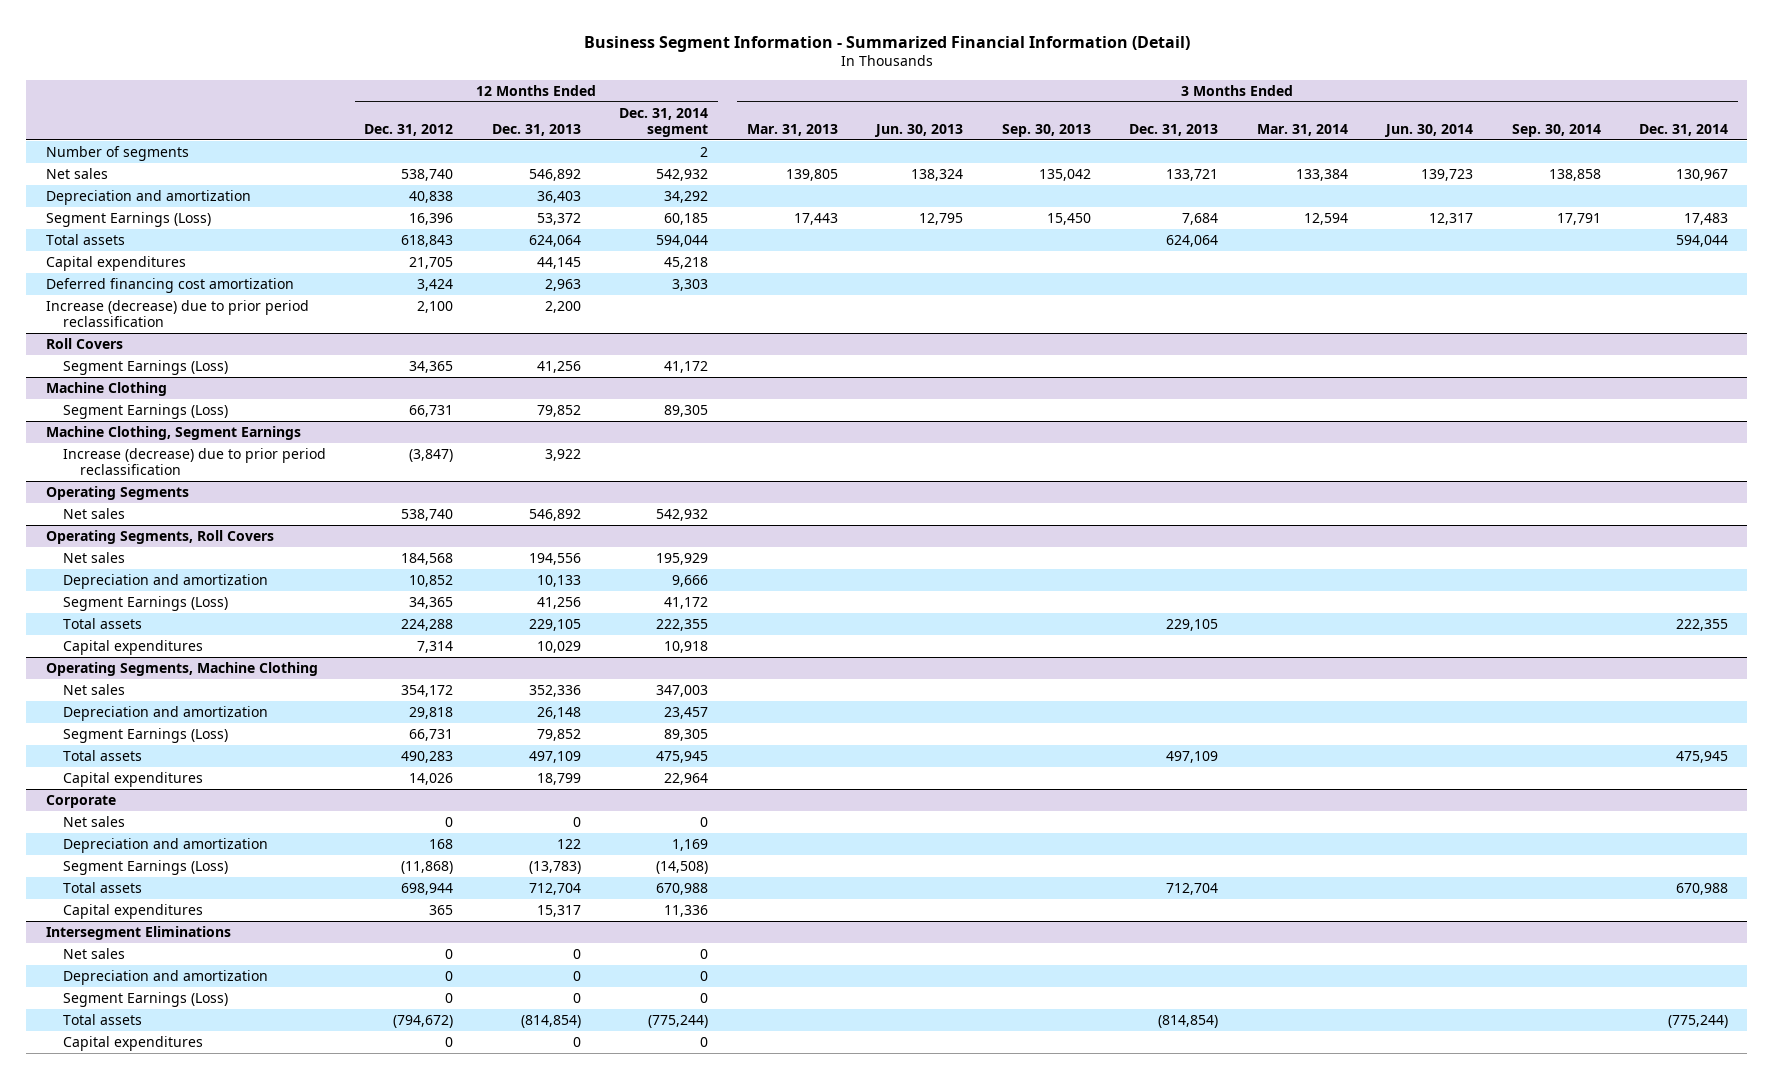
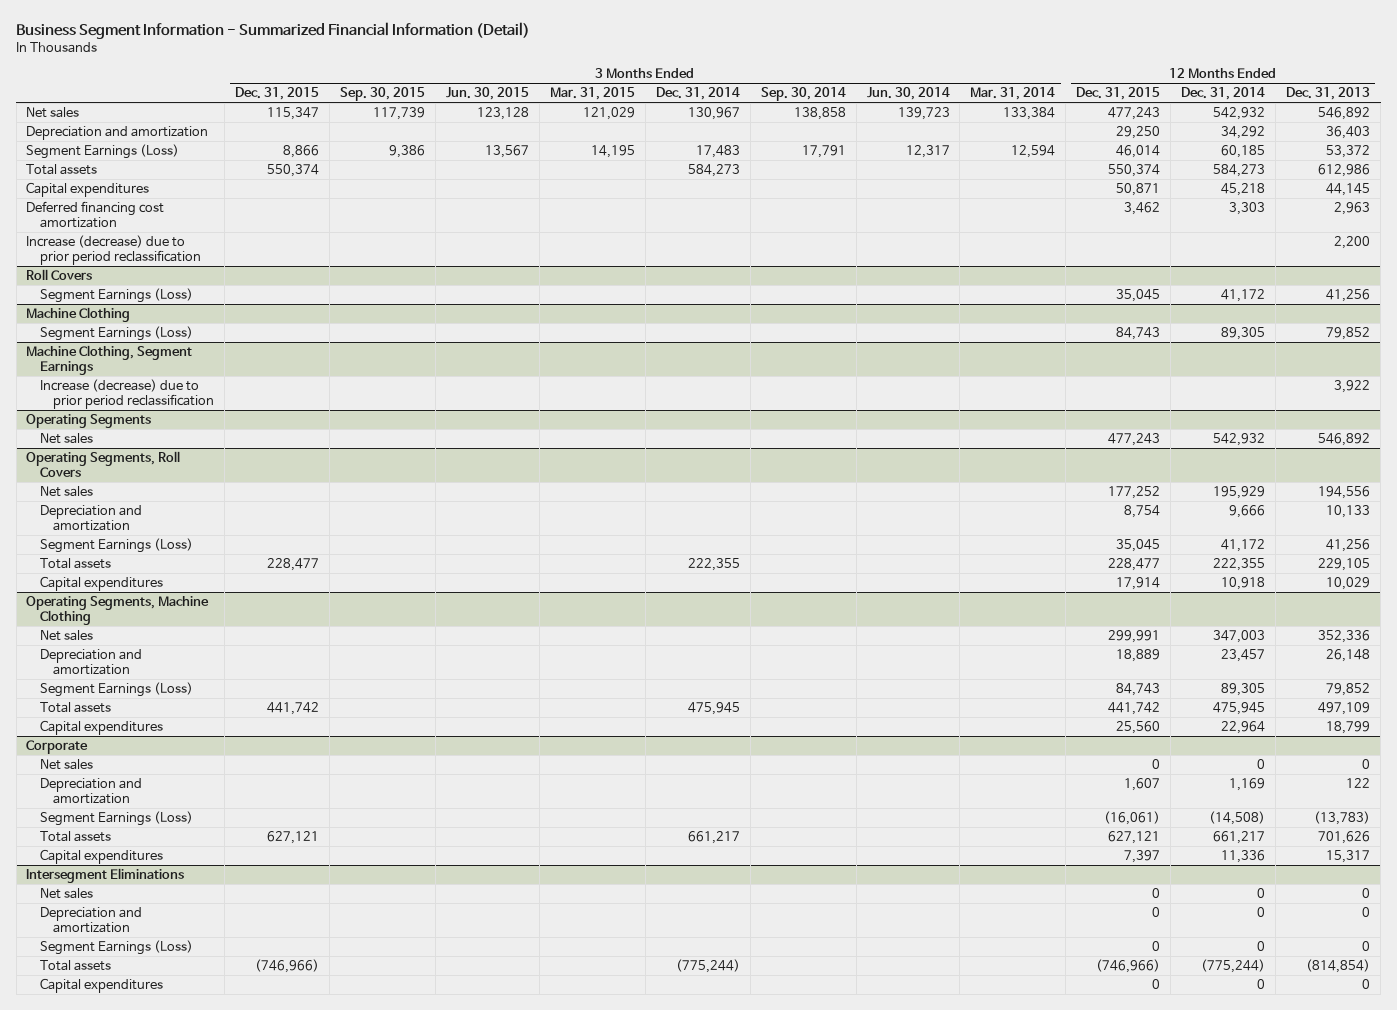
- | 12 Months Ended Dec. 31, 2012 | 12 Months Ended Dec. 31, 2013 | 12 Months Ended Dec. 31, 2014 segment | 3 Months Ended Mar. 31, 2013 | 3 Months Ended Jun. 30, 2013 | 3 Months Ended Sep. 30, 2013 | 3 Months Ended Dec. 31, 2013 | 3 Months Ended Mar. 31, 2014 | 3 Months Ended Jun. 30, 2014 | 3 Months Ended Sep. 30, 2014 | 3 Months Ended Dec. 31, 2014
+ | 3 Months Ended Dec. 31, 2015 | 3 Months Ended Sep. 30, 2015 | 3 Months Ended Jun. 30, 2015 | 3 Months Ended Mar. 31, 2015 | 3 Months Ended Dec. 31, 2014 | 3 Months Ended Sep. 30, 2014 | 3 Months Ended Jun. 30, 2014 | 3 Months Ended Mar. 31, 2014 | 12 Months Ended Dec. 31, 2015 | 12 Months Ended Dec. 31, 2014 | 12 Months Ended Dec. 31, 2013
- Number of segments | | | 2 | | | | | | | |
- Total assets | 618,843 | 624,064 | 594,044 | | | | 624,064 | | | | 594,044
+ Total assets | 550,374 | | | | 584,273 | | | | 550,374 | 584,273 | 612,986
@ Corporate
- Total assets | 698,944 | 712,704 | 670,988 | | | | 712,704 | | | | 670,988
+ Total assets | 627,121 | | | | 661,217 | | | | 627,121 | 661,217 | 701,626

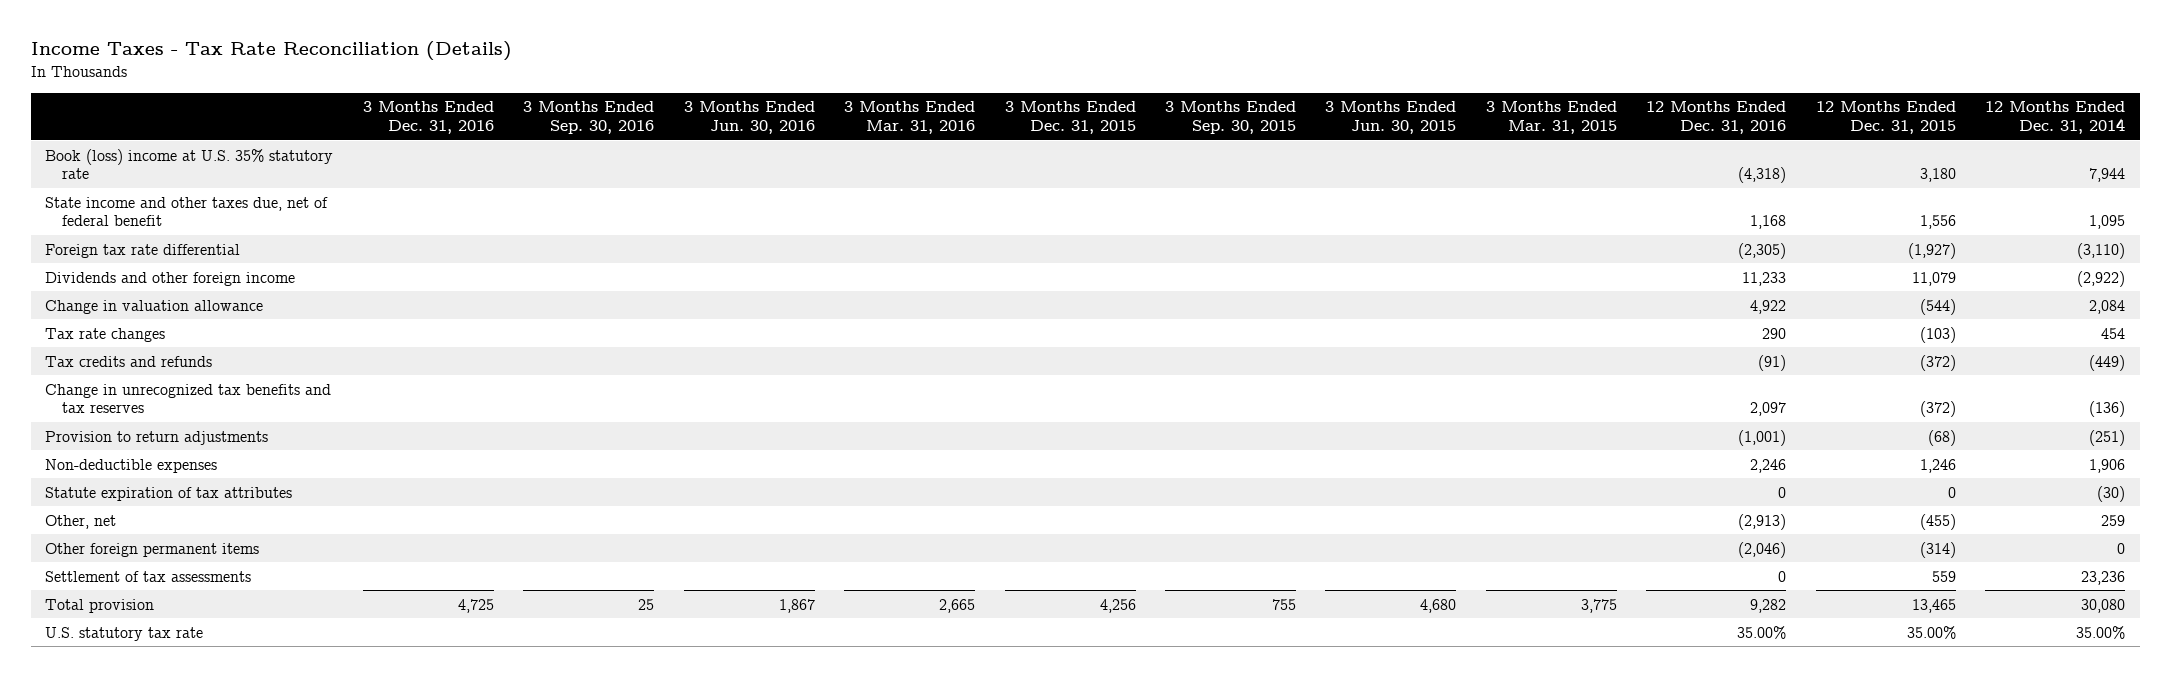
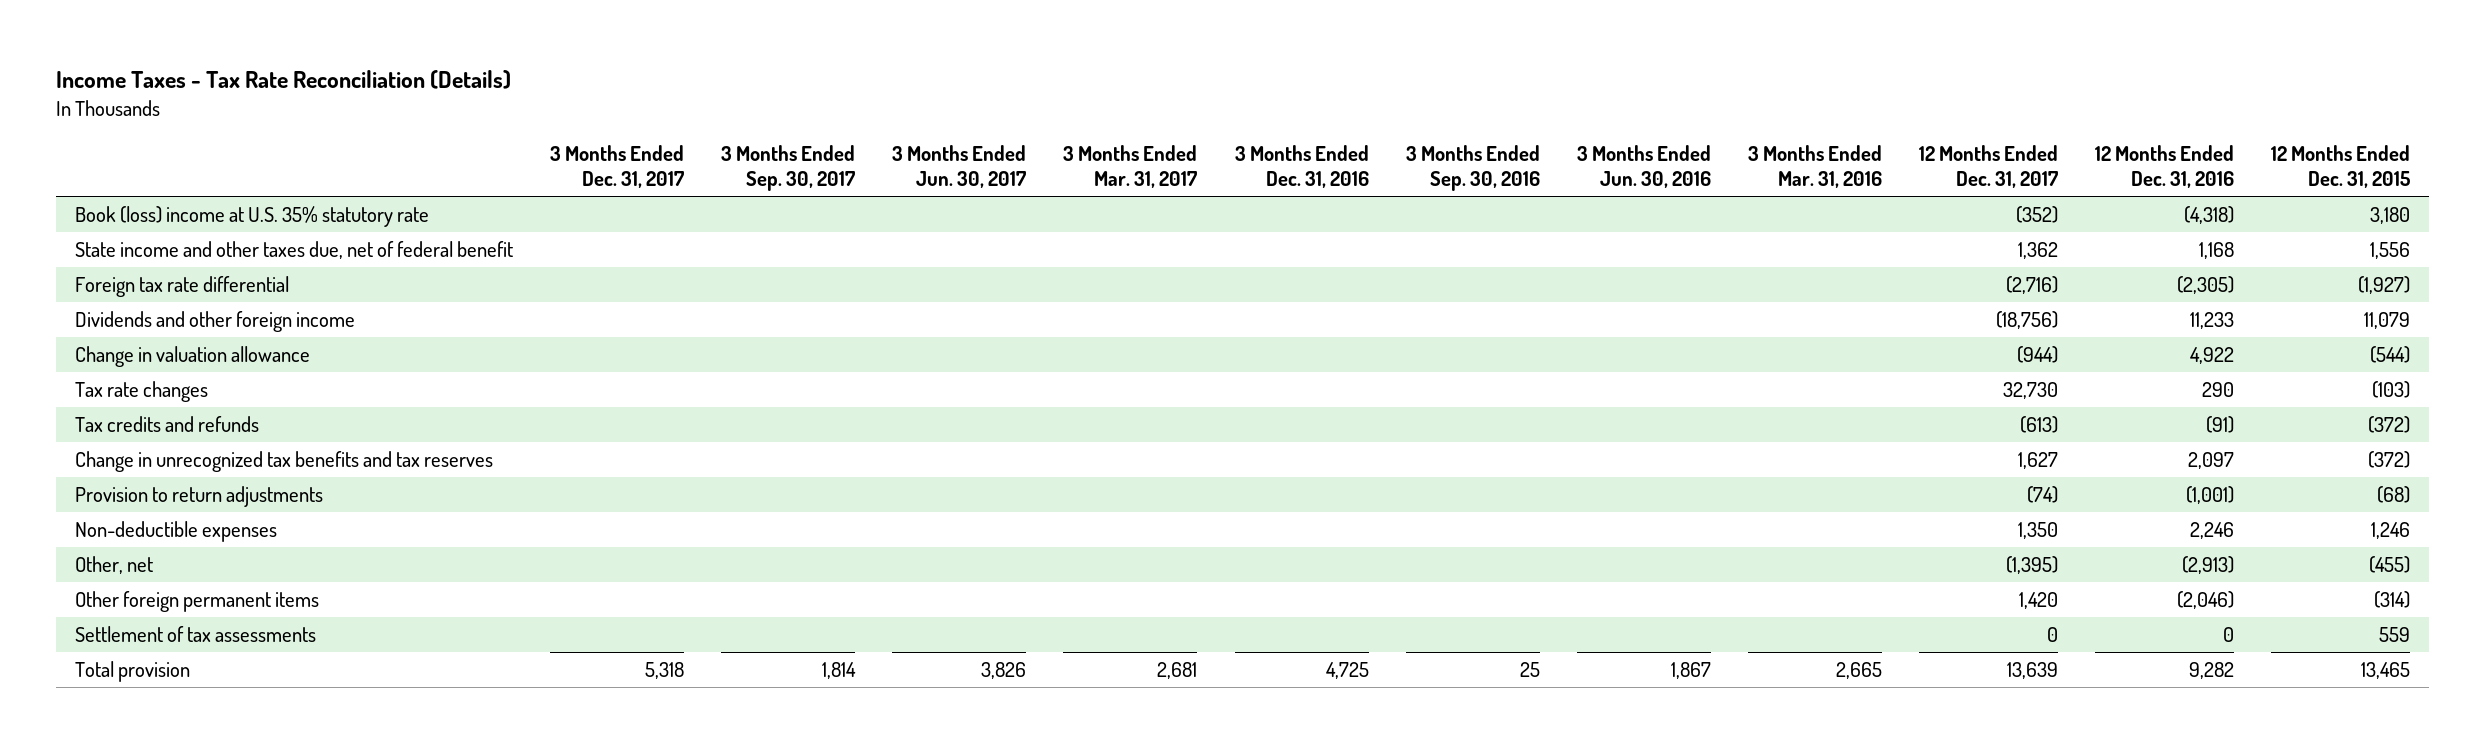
- | 3 Months Ended Dec. 31, 2016 | 3 Months Ended Sep. 30, 2016 | 3 Months Ended Jun. 30, 2016 | 3 Months Ended Mar. 31, 2016 | 3 Months Ended Dec. 31, 2015 | 3 Months Ended Sep. 30, 2015 | 3 Months Ended Jun. 30, 2015 | 3 Months Ended Mar. 31, 2015 | 12 Months Ended Dec. 31, 2016 | 12 Months Ended Dec. 31, 2015 | 12 Months Ended Dec. 31, 2014
+ | 3 Months Ended Dec. 31, 2017 | 3 Months Ended Sep. 30, 2017 | 3 Months Ended Jun. 30, 2017 | 3 Months Ended Mar. 31, 2017 | 3 Months Ended Dec. 31, 2016 | 3 Months Ended Sep. 30, 2016 | 3 Months Ended Jun. 30, 2016 | 3 Months Ended Mar. 31, 2016 | 12 Months Ended Dec. 31, 2017 | 12 Months Ended Dec. 31, 2016 | 12 Months Ended Dec. 31, 2015
- Statute expiration of tax attributes | | | | | | | | | 0 | 0 | (30)
- U.S. statutory tax rate | | | | | | | | | 35.00% | 35.00% | 35.00%

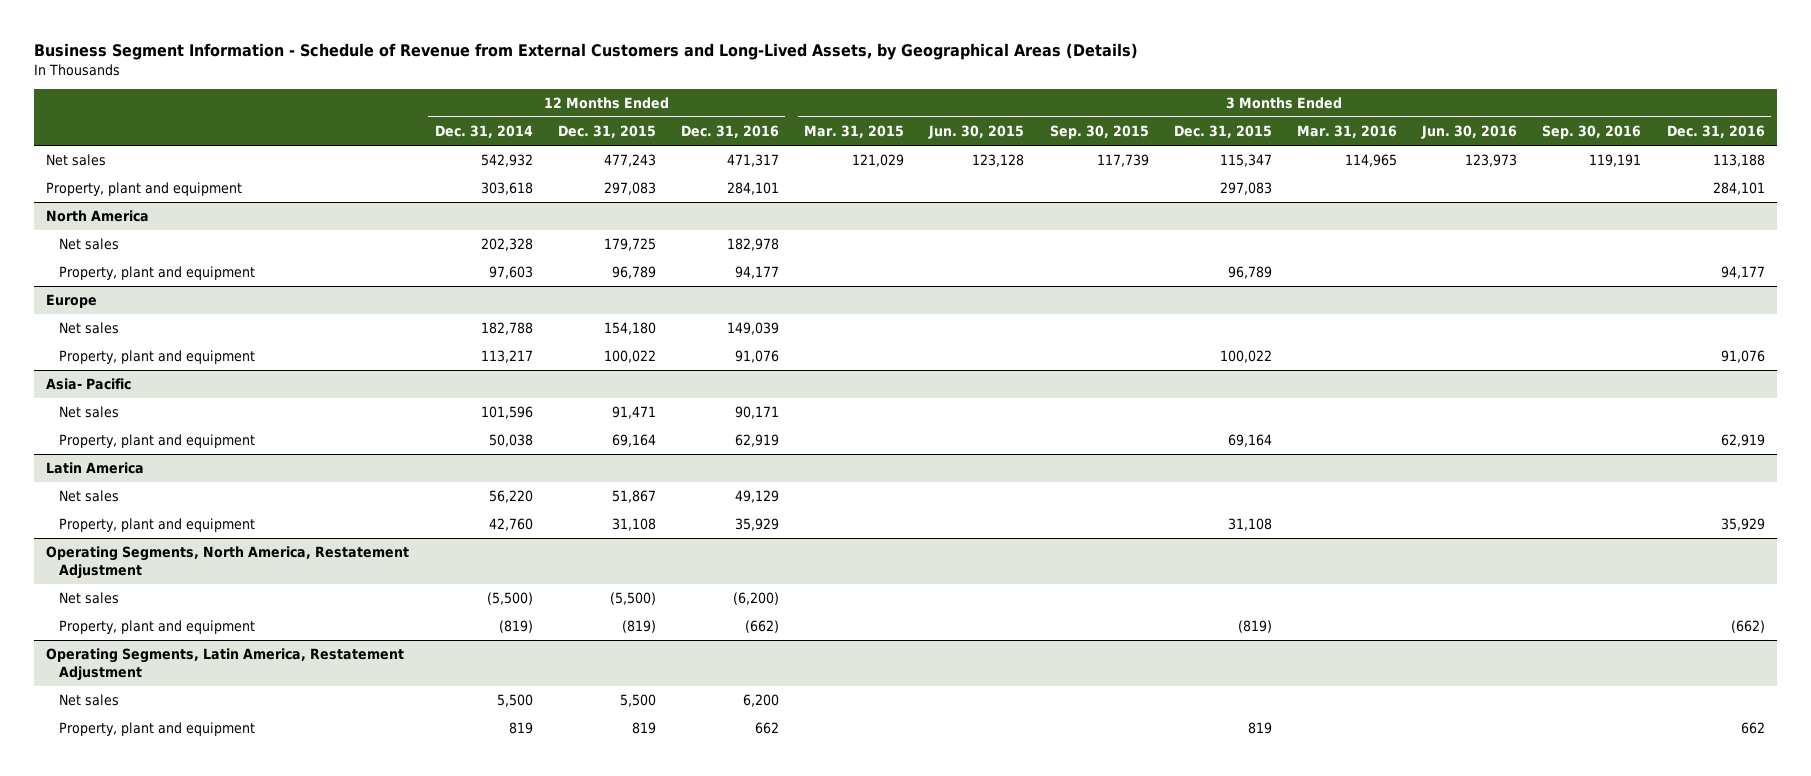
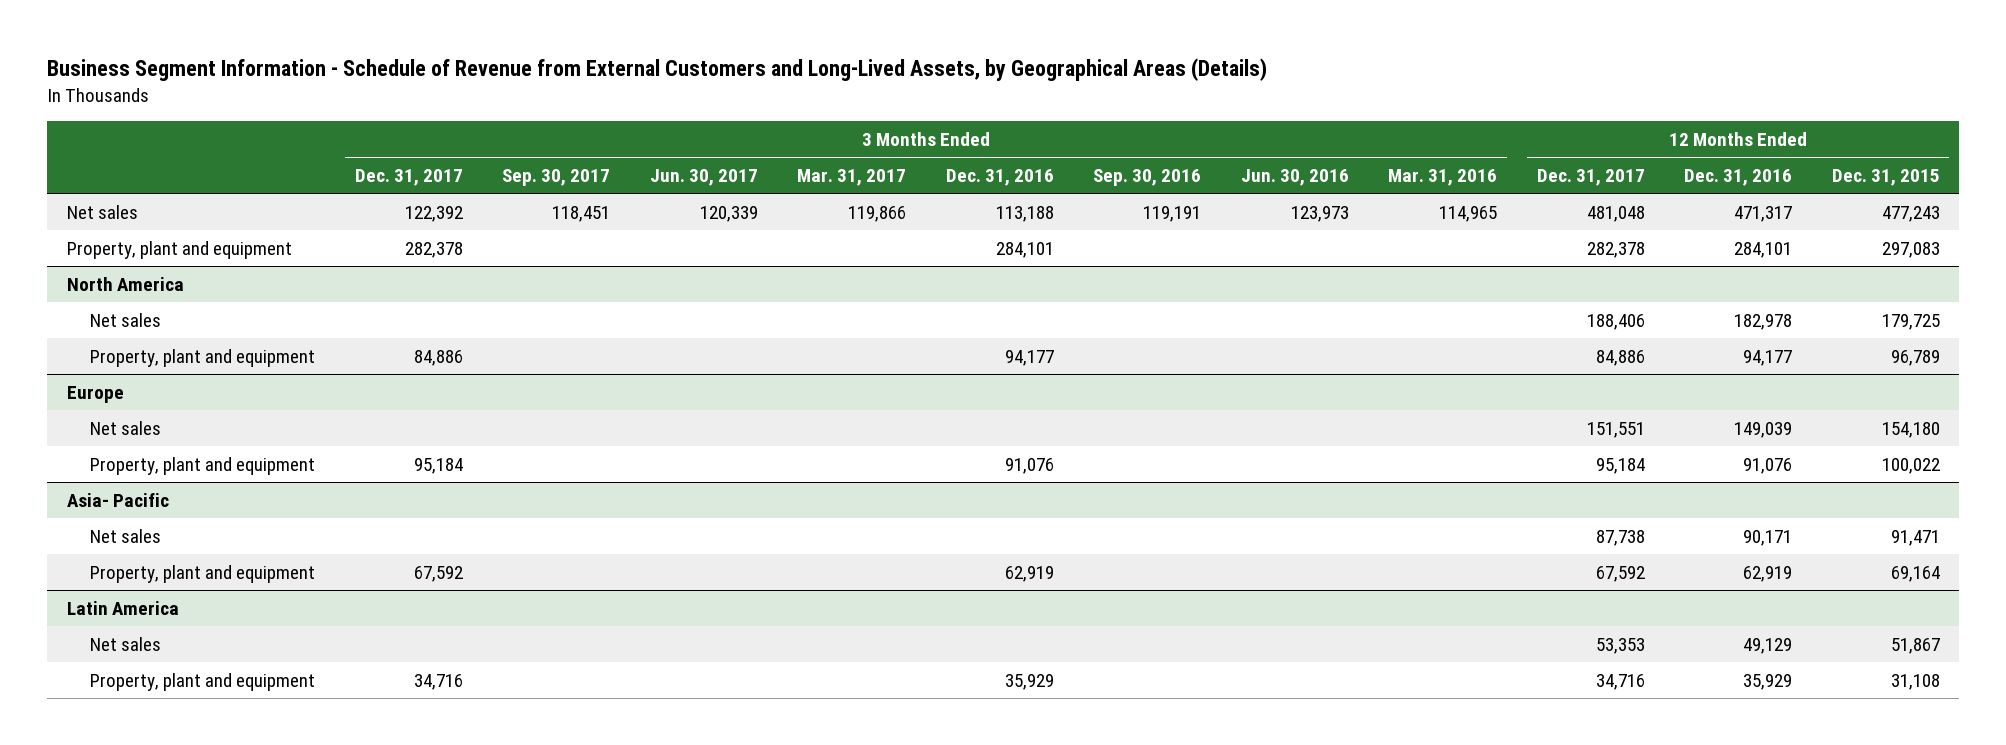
- | 12 Months Ended Dec. 31, 2014 | 12 Months Ended Dec. 31, 2015 | 12 Months Ended Dec. 31, 2016 | 3 Months Ended Mar. 31, 2015 | 3 Months Ended Jun. 30, 2015 | 3 Months Ended Sep. 30, 2015 | 3 Months Ended Dec. 31, 2015 | 3 Months Ended Mar. 31, 2016 | 3 Months Ended Jun. 30, 2016 | 3 Months Ended Sep. 30, 2016 | 3 Months Ended Dec. 31, 2016
+ | 3 Months Ended Dec. 31, 2017 | 3 Months Ended Sep. 30, 2017 | 3 Months Ended Jun. 30, 2017 | 3 Months Ended Mar. 31, 2017 | 3 Months Ended Dec. 31, 2016 | 3 Months Ended Sep. 30, 2016 | 3 Months Ended Jun. 30, 2016 | 3 Months Ended Mar. 31, 2016 | 12 Months Ended Dec. 31, 2017 | 12 Months Ended Dec. 31, 2016 | 12 Months Ended Dec. 31, 2015
- Operating Segments, North America, Restatement Adjustment
- Net sales | (5,500) | (5,500) | (6,200) | | | | | | | |
- Property, plant and equipment | (819) | (819) | (662) | | | | (819) | | | | (662)
- Operating Segments, Latin America, Restatement Adjustment
- Net sales | 5,500 | 5,500 | 6,200 | | | | | | | |
- Property, plant and equipment | 819 | 819 | 662 | | | | 819 | | | | 662

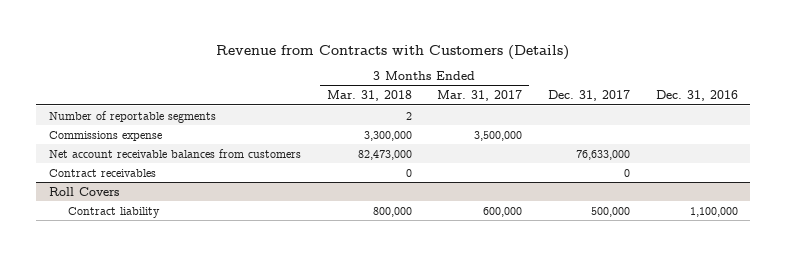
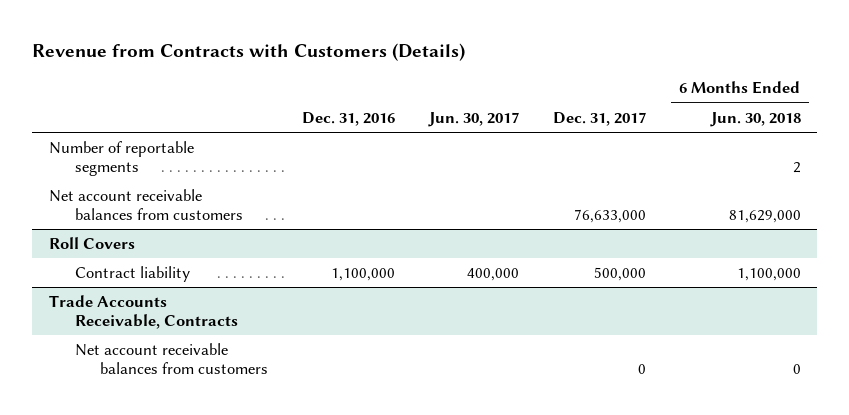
- | 3 Months Ended Mar. 31, 2018 | 3 Months Ended Mar. 31, 2017 | Dec. 31, 2017 | Dec. 31, 2016
+ | Dec. 31, 2016 | Jun. 30, 2017 | Dec. 31, 2017 | 6 Months Ended Jun. 30, 2018
- Commissions expense | 3,300,000 | 3,500,000 | |
- Contract receivables | 0 | | 0 |
+ Trade Accounts Receivable, Contracts
+ Net account receivable balances from customers | | | 0 | 0

